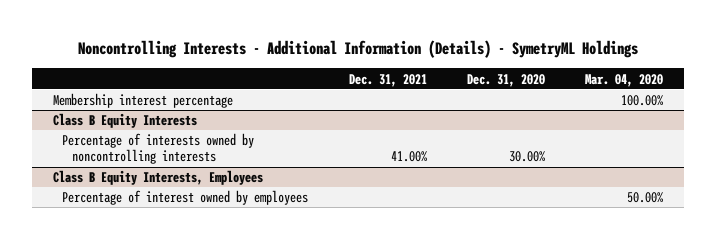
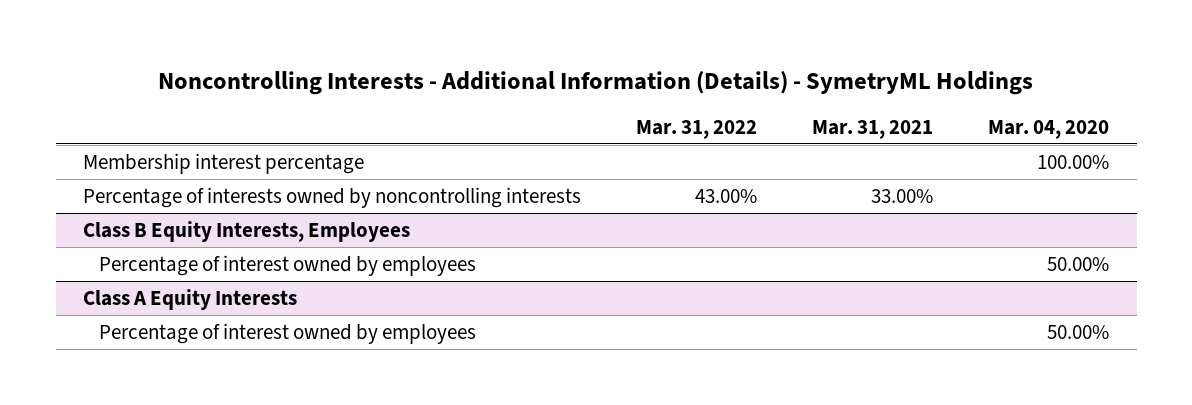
- | Dec. 31, 2021 | Dec. 31, 2020 | Mar. 04, 2020
+ | Mar. 31, 2022 | Mar. 31, 2021 | Mar. 04, 2020
- Class B Equity Interests
+ Class A Equity Interests
+ Percentage of interest owned by employees | | | 50.00%

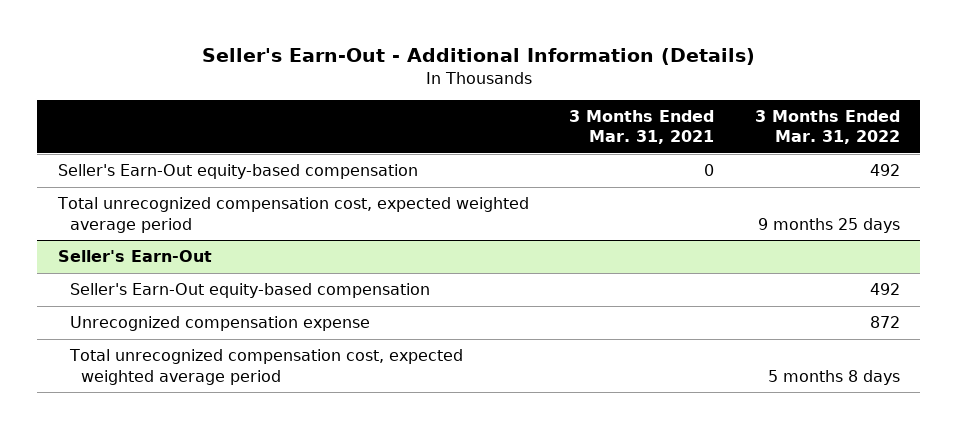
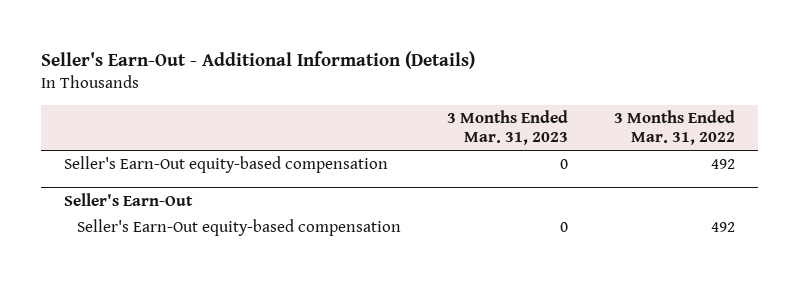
- | 3 Months Ended Mar. 31, 2021 | 3 Months Ended Mar. 31, 2022
+ | 3 Months Ended Mar. 31, 2023 | 3 Months Ended Mar. 31, 2022
- Total unrecognized compensation cost, expected weighted average period | | 9 months 25 days
@ Seller's Earn-Out
- Unrecognized compensation expense | | 872
- Total unrecognized compensation cost, expected weighted average period | | 5 months 8 days

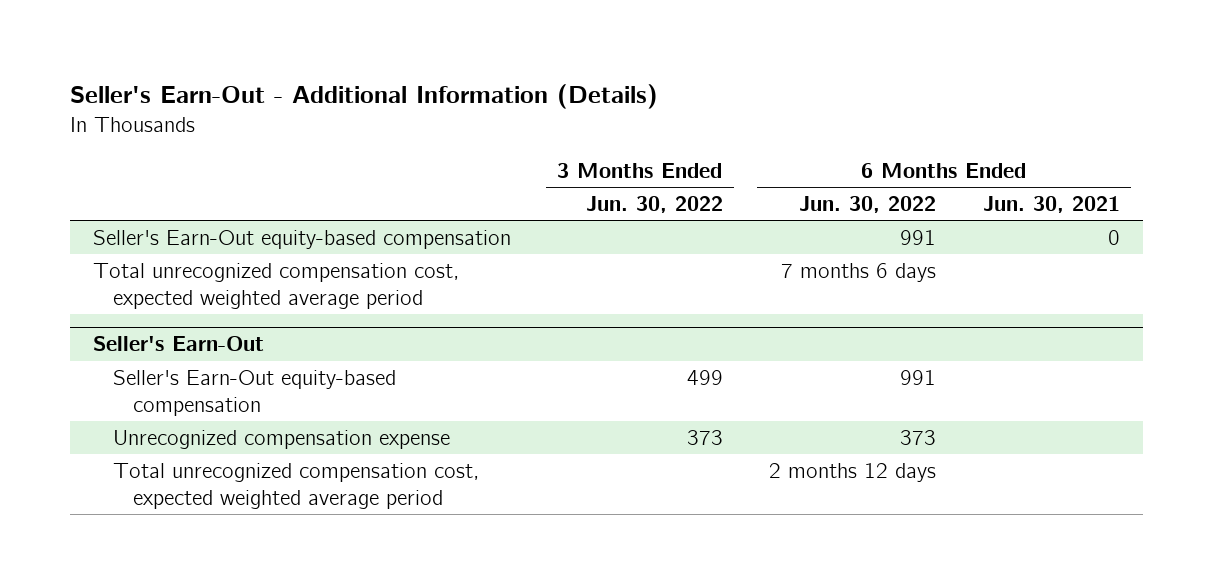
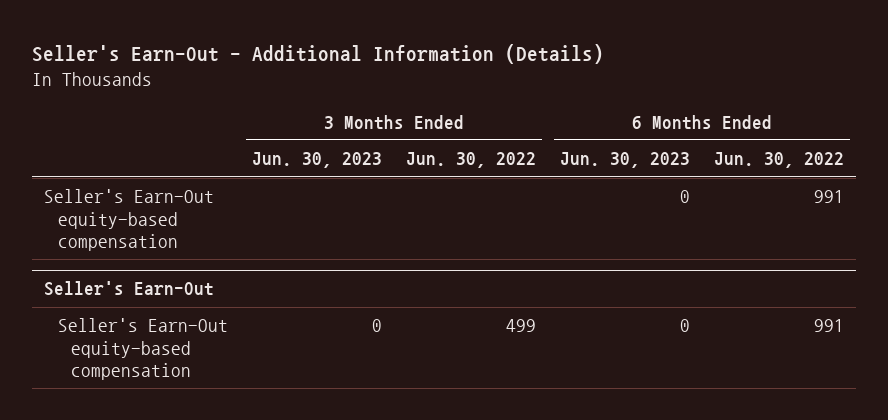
- | 3 Months Ended Jun. 30, 2022 | 6 Months Ended Jun. 30, 2022 | 6 Months Ended Jun. 30, 2021
+ | 3 Months Ended Jun. 30, 2023 | 3 Months Ended Jun. 30, 2022 | 6 Months Ended Jun. 30, 2023 | 6 Months Ended Jun. 30, 2022
- Total unrecognized compensation cost, expected weighted average period | | 7 months 6 days |
@ Seller's Earn-Out
- Unrecognized compensation expense | 373 | 373 |
- Total unrecognized compensation cost, expected weighted average period | | 2 months 12 days |

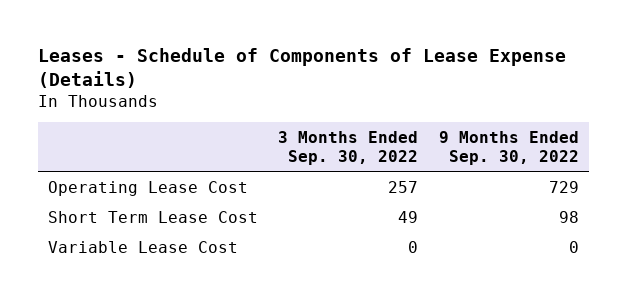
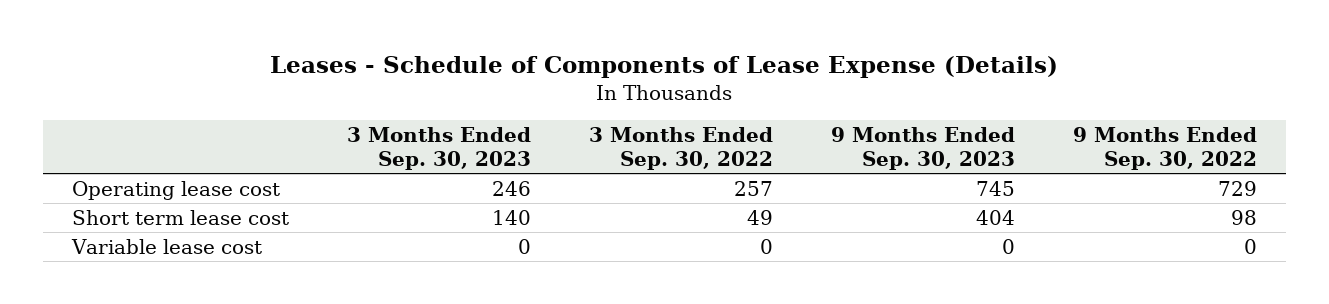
- | 3 Months Ended Sep. 30, 2022 | 9 Months Ended Sep. 30, 2022
+ | 3 Months Ended Sep. 30, 2023 | 3 Months Ended Sep. 30, 2022 | 9 Months Ended Sep. 30, 2023 | 9 Months Ended Sep. 30, 2022
- Operating Lease Cost | 257 | 729
- Short Term Lease Cost | 49 | 98
- Variable Lease Cost | 0 | 0
+ Operating lease cost | 246 | 257 | 745 | 729
+ Short term lease cost | 140 | 49 | 404 | 98
+ Variable lease cost | 0 | 0 | 0 | 0

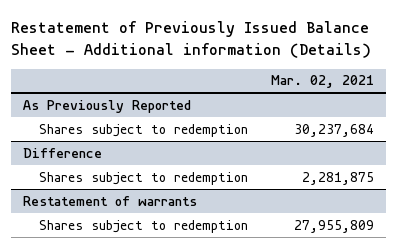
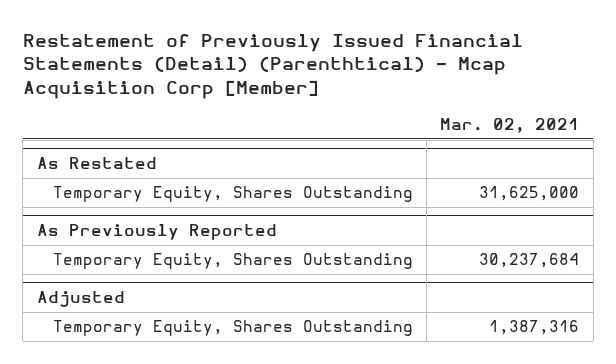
- Restatement of Previously Issued Balance Sheet - Additional information (Details)
+ Restatement of Previously Issued Financial Statements (Detail) (Parenthtical) - Mcap Acquisition Corp [Member]
+ As Restated
+ Temporary Equity, Shares Outstanding | 31,625,000
@ As Previously Reported
- Shares subject to redemption | 30,237,684
- Difference
- Shares subject to redemption | 2,281,875
- Restatement of warrants
- Shares subject to redemption | 27,955,809
@ As Previously Reported
+ Temporary Equity, Shares Outstanding | 30,237,684
+ Adjusted
+ Temporary Equity, Shares Outstanding | 1,387,316

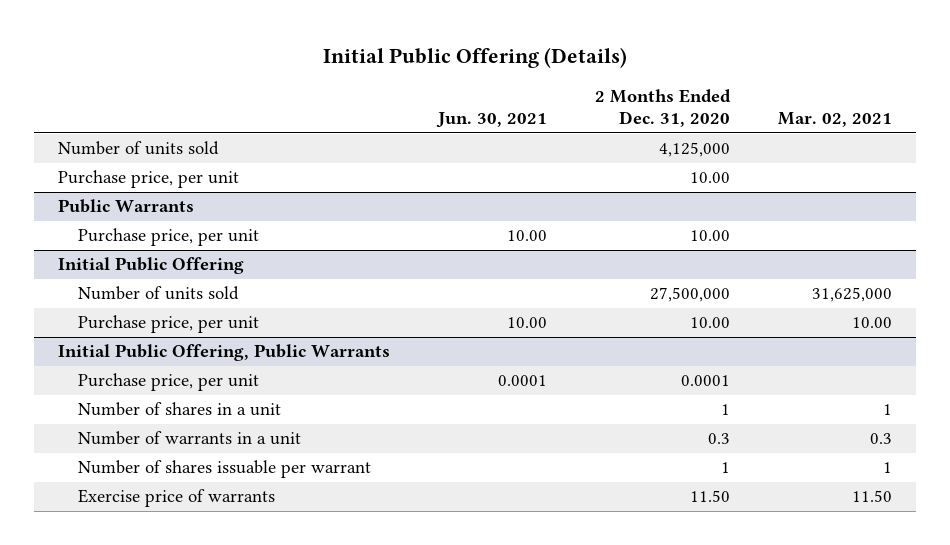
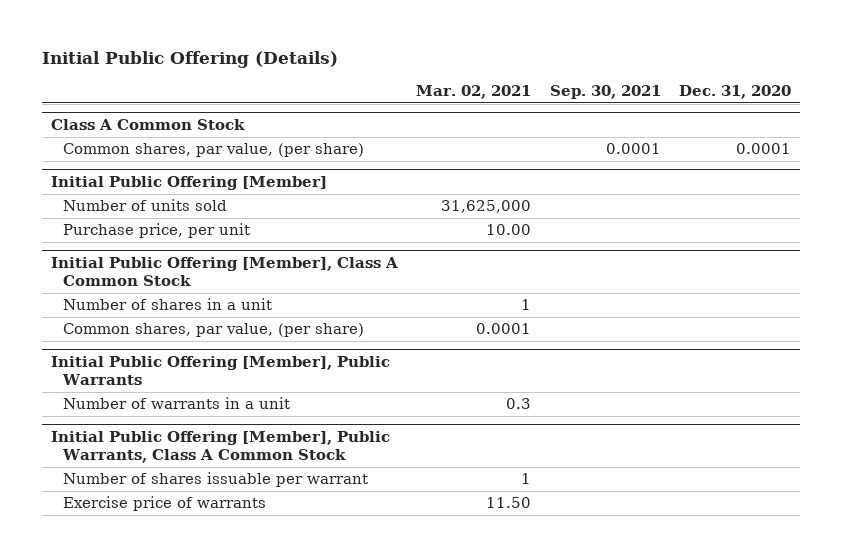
- | Jun. 30, 2021 | 2 Months Ended Dec. 31, 2020 | Mar. 02, 2021
+ | Mar. 02, 2021 | Sep. 30, 2021 | Dec. 31, 2020
- Number of units sold | | 4,125,000 |
- Purchase price, per unit | | 10.00 |
- Public Warrants
- Purchase price, per unit | 10.00 | 10.00 |
- Initial Public Offering
+ Class A Common Stock
+ Common shares, par value, (per share) | | 0.0001 | 0.0001
+ Initial Public Offering [Member]
- Initial Public Offering, Public Warrants
- Purchase price, per unit | 0.0001 | 0.0001 |
+ Initial Public Offering [Member], Class A Common Stock
+ Common shares, par value, (per share) | 0.0001 | |
+ Initial Public Offering [Member], Public Warrants
+ Initial Public Offering [Member], Public Warrants, Class A Common Stock

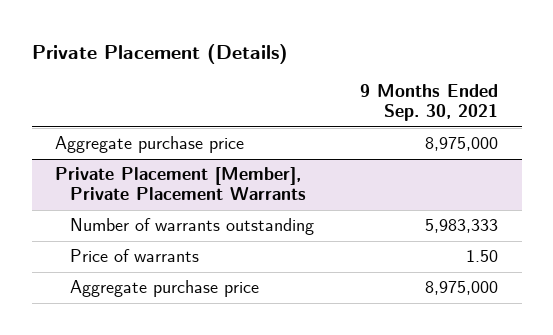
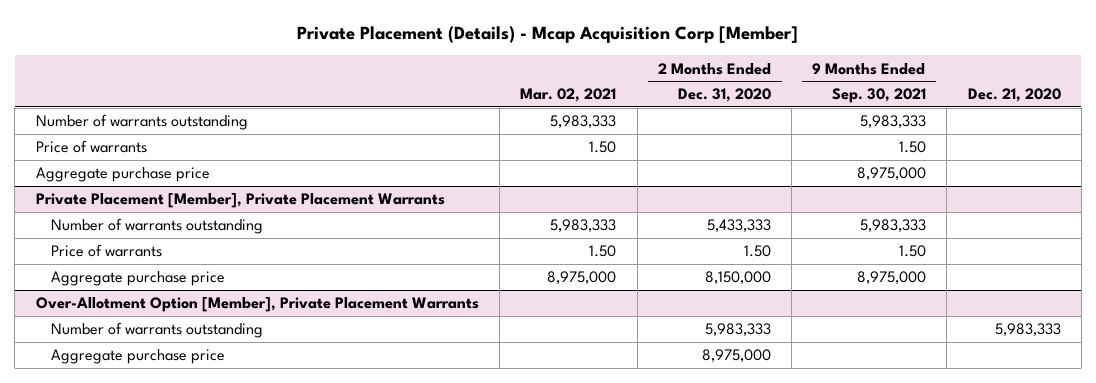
- Private Placement (Details)
+ Private Placement (Details) - Mcap Acquisition Corp [Member]
- | 9 Months Ended Sep. 30, 2021
+ | Mar. 02, 2021 | 2 Months Ended Dec. 31, 2020 | 9 Months Ended Sep. 30, 2021 | Dec. 21, 2020
+ Number of warrants outstanding | 5,983,333 | | 5,983,333 |
+ Price of warrants | 1.50 | | 1.50 |
+ Over-Allotment Option [Member], Private Placement Warrants
+ Number of warrants outstanding | | 5,983,333 | | 5,983,333
+ Aggregate purchase price | | 8,975,000 | |

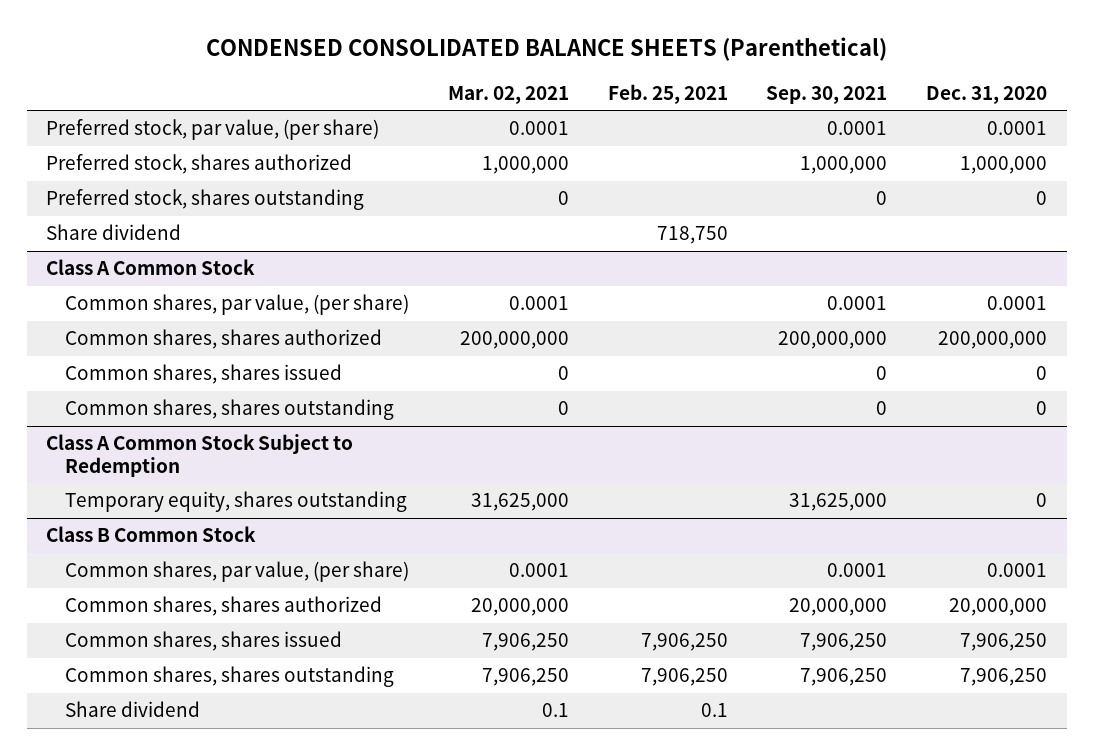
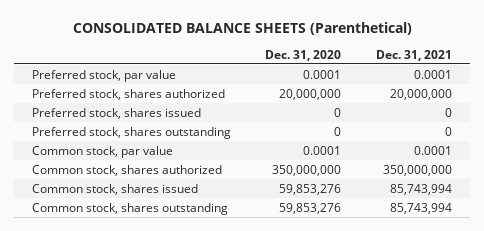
- CONDENSED CONSOLIDATED BALANCE SHEETS (Parenthetical)
+ CONSOLIDATED BALANCE SHEETS (Parenthetical)
- | Mar. 02, 2021 | Feb. 25, 2021 | Sep. 30, 2021 | Dec. 31, 2020
+ | Dec. 31, 2020 | Dec. 31, 2021
- Preferred stock, par value, (per share) | 0.0001 | | 0.0001 | 0.0001
- Preferred stock, shares authorized | 1,000,000 | | 1,000,000 | 1,000,000
+ Preferred stock, par value | 0.0001 | 0.0001
+ Preferred stock, shares authorized | 20,000,000 | 20,000,000
+ Preferred stock, shares issued | 0 | 0
- Share dividend | | 718,750 | |
- Class A Common Stock
- Common shares, par value, (per share) | 0.0001 | | 0.0001 | 0.0001
- Common shares, shares authorized | 200,000,000 | | 200,000,000 | 200,000,000
- Common shares, shares issued | 0 | | 0 | 0
- Common shares, shares outstanding | 0 | | 0 | 0
- Class A Common Stock Subject to Redemption
- Temporary equity, shares outstanding | 31,625,000 | | 31,625,000 | 0
- Class B Common Stock
- Common shares, par value, (per share) | 0.0001 | | 0.0001 | 0.0001
- Common shares, shares authorized | 20,000,000 | | 20,000,000 | 20,000,000
- Common shares, shares issued | 7,906,250 | 7,906,250 | 7,906,250 | 7,906,250
- Common shares, shares outstanding | 7,906,250 | 7,906,250 | 7,906,250 | 7,906,250
- Share dividend | 0.1 | 0.1 | |
+ Common stock, par value | 0.0001 | 0.0001
+ Common stock, shares authorized | 350,000,000 | 350,000,000
+ Common stock, shares issued | 59,853,276 | 85,743,994
+ Common stock, shares outstanding | 59,853,276 | 85,743,994

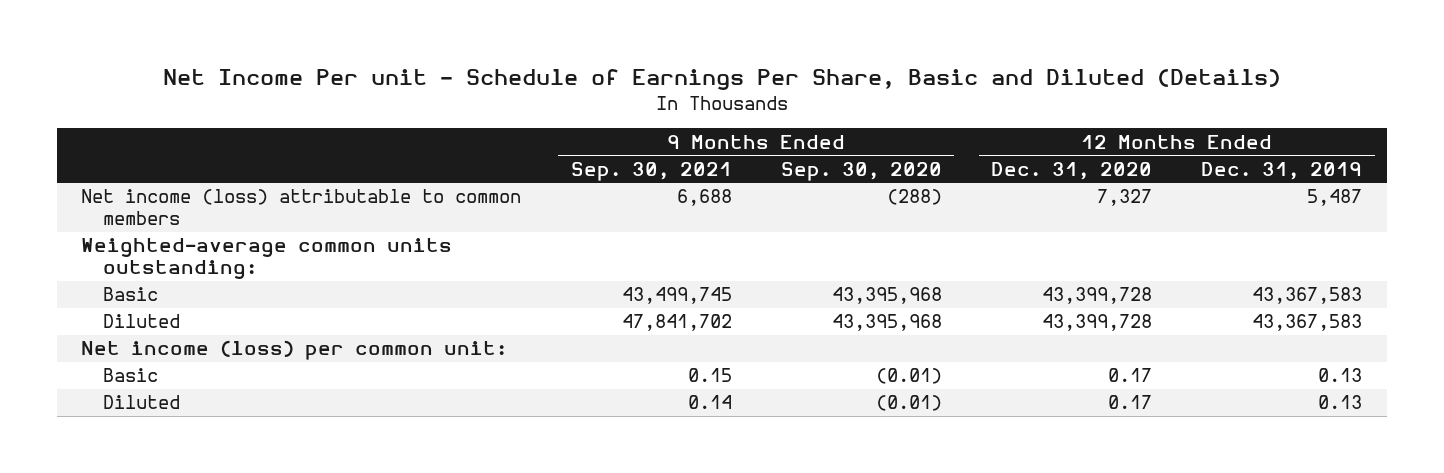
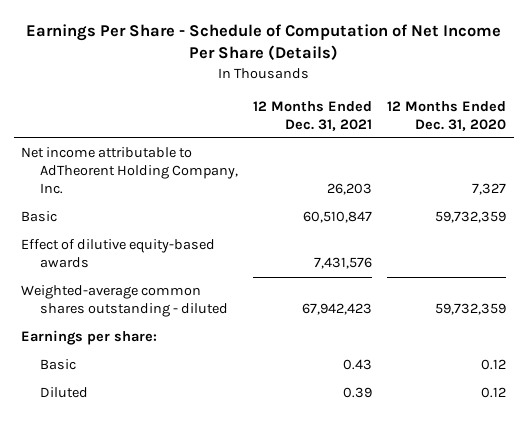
- Net Income Per unit - Schedule of Earnings Per Share, Basic and Diluted (Details)
+ Earnings Per Share - Schedule of Computation of Net Income Per Share (Details)
- | 9 Months Ended Sep. 30, 2021 | 9 Months Ended Sep. 30, 2020 | 12 Months Ended Dec. 31, 2020 | 12 Months Ended Dec. 31, 2019
+ | 12 Months Ended Dec. 31, 2021 | 12 Months Ended Dec. 31, 2020
- Net income (loss) attributable to common members | 6,688 | (288) | 7,327 | 5,487
- Weighted-average common units outstanding:
- Basic | 43,499,745 | 43,395,968 | 43,399,728 | 43,367,583
- Diluted | 47,841,702 | 43,395,968 | 43,399,728 | 43,367,583
- Net income (loss) per common unit:
- Basic | 0.15 | (0.01) | 0.17 | 0.13
- Diluted | 0.14 | (0.01) | 0.17 | 0.13
+ Net income attributable to AdTheorent Holding Company, Inc. | 26,203 | 7,327
+ Basic | 60,510,847 | 59,732,359
+ Effect of dilutive equity-based awards | 7,431,576 |
+ Weighted-average common shares outstanding - diluted | 67,942,423 | 59,732,359
+ Earnings per share:
+ Basic | 0.43 | 0.12
+ Diluted | 0.39 | 0.12

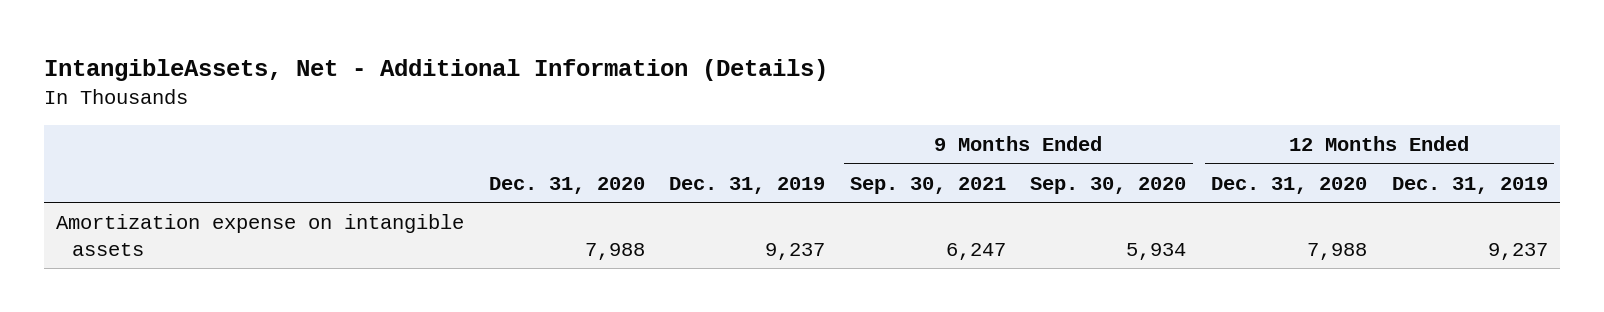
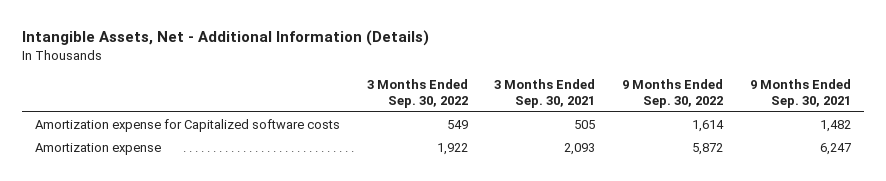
- IntangibleAssets, Net - Additional Information (Details)
+ Intangible Assets, Net - Additional Information (Details)
- | Dec. 31, 2020 | Dec. 31, 2019 | 9 Months Ended Sep. 30, 2021 | 9 Months Ended Sep. 30, 2020 | 12 Months Ended Dec. 31, 2020 | 12 Months Ended Dec. 31, 2019
+ | 3 Months Ended Sep. 30, 2022 | 3 Months Ended Sep. 30, 2021 | 9 Months Ended Sep. 30, 2022 | 9 Months Ended Sep. 30, 2021
- Amortization expense on intangible assets | 7,988 | 9,237 | 6,247 | 5,934 | 7,988 | 9,237
+ Amortization expense for Capitalized software costs | 549 | 505 | 1,614 | 1,482
+ Amortization expense | 1,922 | 2,093 | 5,872 | 6,247

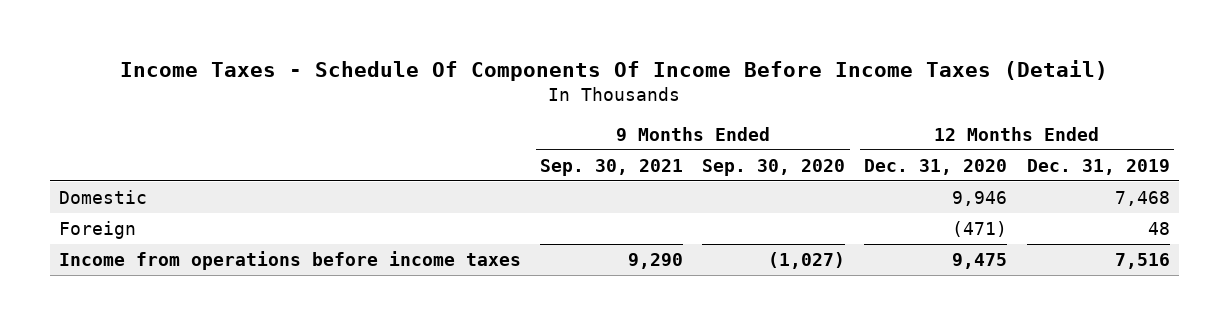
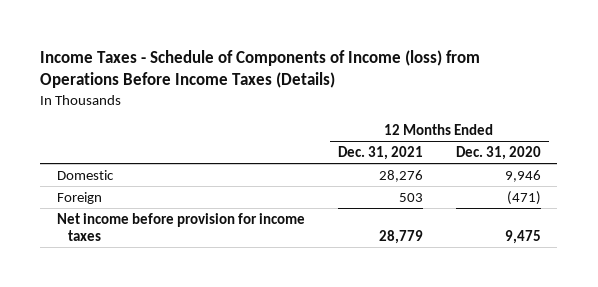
- Income Taxes - Schedule Of Components Of Income Before Income Taxes (Detail)
+ Income Taxes - Schedule of Components of Income (loss) from Operations Before Income Taxes (Details)
- | 9 Months Ended Sep. 30, 2021 | 9 Months Ended Sep. 30, 2020 | 12 Months Ended Dec. 31, 2020 | 12 Months Ended Dec. 31, 2019
+ | 12 Months Ended Dec. 31, 2021 | 12 Months Ended Dec. 31, 2020
- Income from operations before income taxes | 9,290 | (1,027) | 9,475 | 7,516
+ Net income before provision for income taxes | 28,779 | 9,475

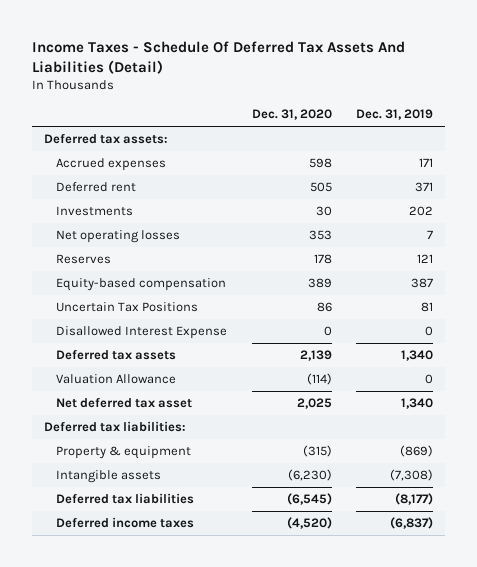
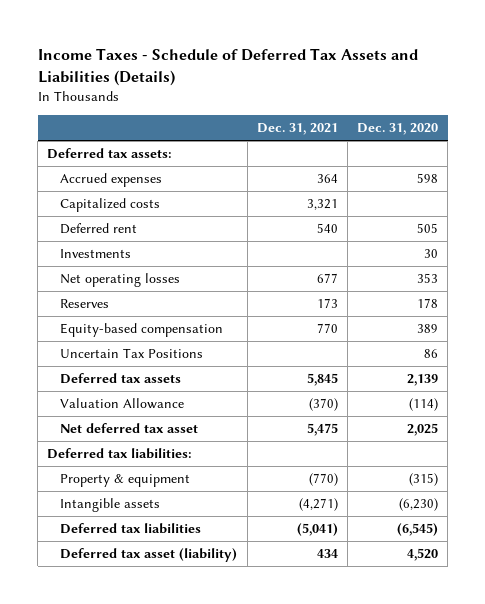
- Income Taxes - Schedule Of Deferred Tax Assets And Liabilities (Detail)
+ Income Taxes - Schedule of Deferred Tax Assets and Liabilities (Details)
- | Dec. 31, 2020 | Dec. 31, 2019
+ | Dec. 31, 2021 | Dec. 31, 2020
+ Capitalized costs | 3,321 |
- Disallowed Interest Expense | 0 | 0
- Deferred income taxes | (4,520) | (6,837)
+ Deferred tax asset (liability) | 434 | 4,520

